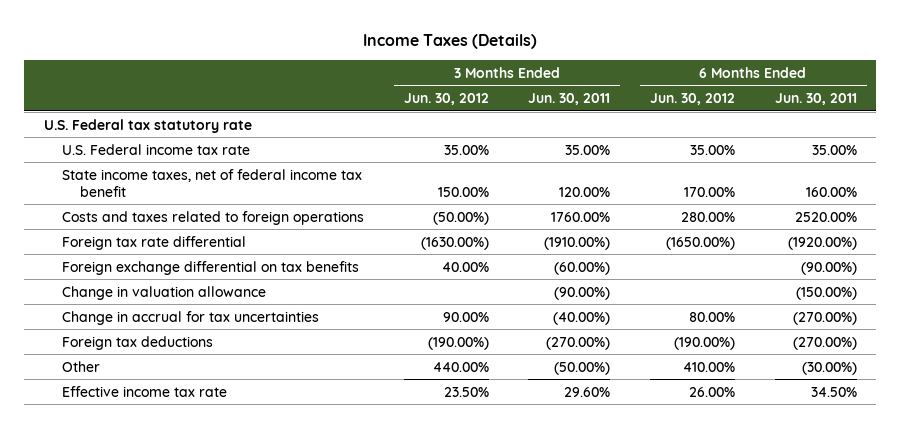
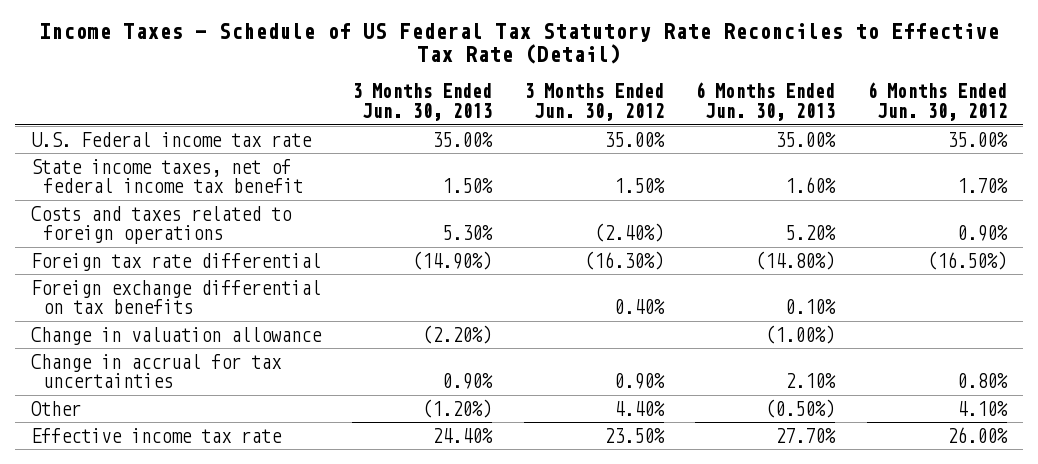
- Income Taxes (Details)
+ Income Taxes - Schedule of US Federal Tax Statutory Rate Reconciles to Effective Tax Rate (Detail)
- | 3 Months Ended Jun. 30, 2012 | 3 Months Ended Jun. 30, 2011 | 6 Months Ended Jun. 30, 2012 | 6 Months Ended Jun. 30, 2011
+ | 3 Months Ended Jun. 30, 2013 | 3 Months Ended Jun. 30, 2012 | 6 Months Ended Jun. 30, 2013 | 6 Months Ended Jun. 30, 2012
- U.S. Federal tax statutory rate
- State income taxes, net of federal income tax benefit | 150.00% | 120.00% | 170.00% | 160.00%
- Costs and taxes related to foreign operations | (50.00%) | 1760.00% | 280.00% | 2520.00%
- Foreign tax rate differential | (1630.00%) | (1910.00%) | (1650.00%) | (1920.00%)
- Foreign exchange differential on tax benefits | 40.00% | (60.00%) | | (90.00%)
+ State income taxes, net of federal income tax benefit | 1.50% | 1.50% | 1.60% | 1.70%
+ Costs and taxes related to foreign operations | 5.30% | (2.40%) | 5.20% | 0.90%
+ Foreign tax rate differential | (14.90%) | (16.30%) | (14.80%) | (16.50%)
+ Foreign exchange differential on tax benefits | | 0.40% | 0.10% |
- Change in accrual for tax uncertainties | 90.00% | (40.00%) | 80.00% | (270.00%)
- Foreign tax deductions | (190.00%) | (270.00%) | (190.00%) | (270.00%)
- Other | 440.00% | (50.00%) | 410.00% | (30.00%)
+ Change in accrual for tax uncertainties | 0.90% | 0.90% | 2.10% | 0.80%
+ Other | (1.20%) | 4.40% | (0.50%) | 4.10%

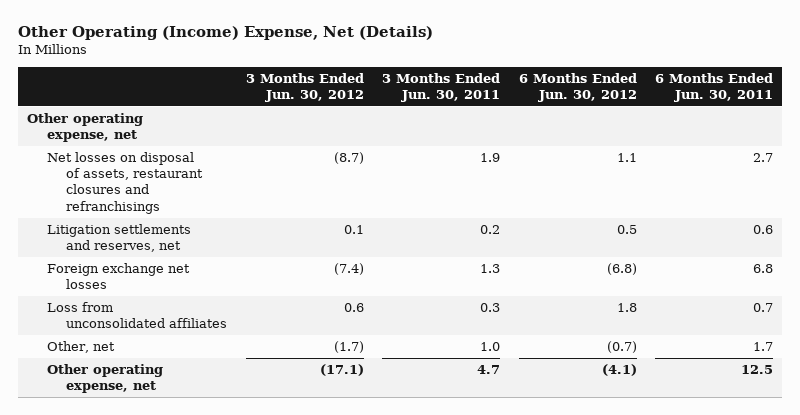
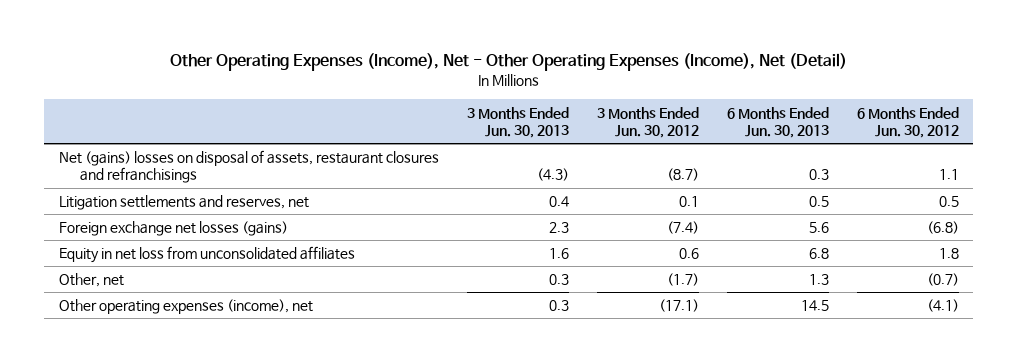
- Other Operating (Income) Expense, Net (Details)
+ Other Operating Expenses (Income), Net - Other Operating Expenses (Income), Net (Detail)
- | 3 Months Ended Jun. 30, 2012 | 3 Months Ended Jun. 30, 2011 | 6 Months Ended Jun. 30, 2012 | 6 Months Ended Jun. 30, 2011
+ | 3 Months Ended Jun. 30, 2013 | 3 Months Ended Jun. 30, 2012 | 6 Months Ended Jun. 30, 2013 | 6 Months Ended Jun. 30, 2012
- Other operating expense, net
- Net losses on disposal of assets, restaurant closures and refranchisings | (8.7) | 1.9 | 1.1 | 2.7
+ Net (gains) losses on disposal of assets, restaurant closures and refranchisings | (4.3) | (8.7) | 0.3 | 1.1
- Foreign exchange net losses | (7.4) | 1.3 | (6.8) | 6.8
- Loss from unconsolidated affiliates | 0.6 | 0.3 | 1.8 | 0.7
+ Foreign exchange net losses (gains) | 2.3 | (7.4) | 5.6 | (6.8)
+ Equity in net loss from unconsolidated affiliates | 1.6 | 0.6 | 6.8 | 1.8
- Other operating expense, net | (17.1) | 4.7 | (4.1) | 12.5
+ Other operating expenses (income), net | 0.3 | (17.1) | 14.5 | (4.1)

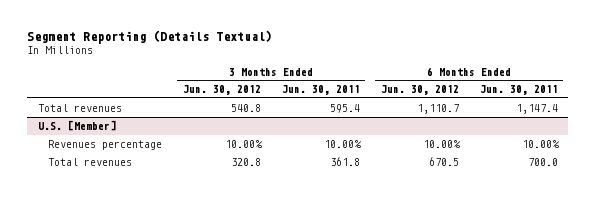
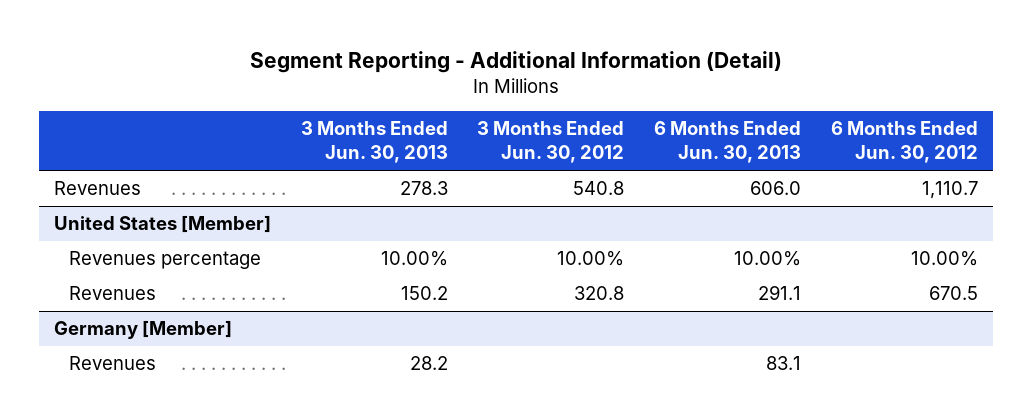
- Segment Reporting (Details Textual)
+ Segment Reporting - Additional Information (Detail)
- | 3 Months Ended Jun. 30, 2012 | 3 Months Ended Jun. 30, 2011 | 6 Months Ended Jun. 30, 2012 | 6 Months Ended Jun. 30, 2011
+ | 3 Months Ended Jun. 30, 2013 | 3 Months Ended Jun. 30, 2012 | 6 Months Ended Jun. 30, 2013 | 6 Months Ended Jun. 30, 2012
- Total revenues | 540.8 | 595.4 | 1,110.7 | 1,147.4
- U.S. [Member]
+ Revenues | 278.3 | 540.8 | 606.0 | 1,110.7
+ United States [Member]
- Total revenues | 320.8 | 361.8 | 670.5 | 700.0
+ Revenues | 150.2 | 320.8 | 291.1 | 670.5
+ Germany [Member]
+ Revenues | 28.2 | | 83.1 |

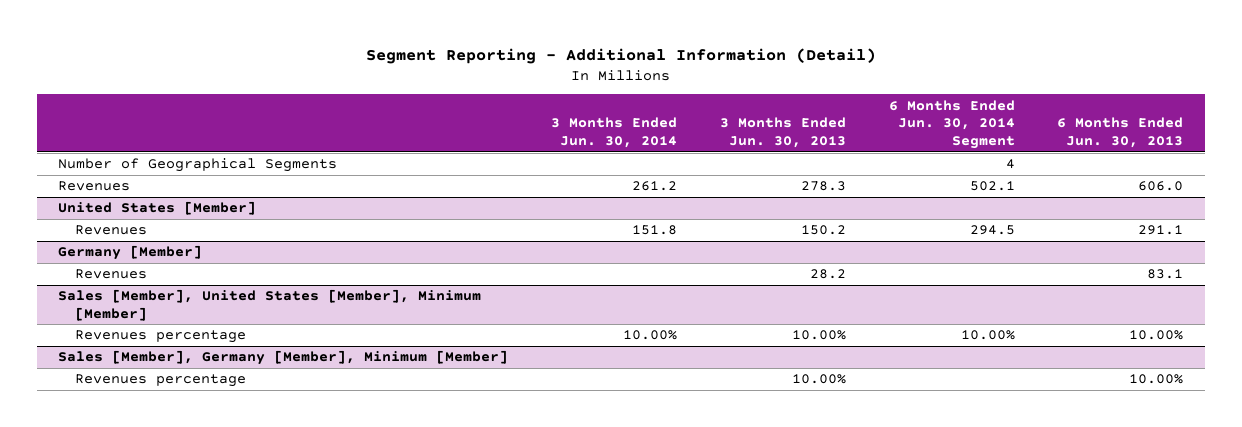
- | 3 Months Ended Jun. 30, 2013 | 3 Months Ended Jun. 30, 2012 | 6 Months Ended Jun. 30, 2013 | 6 Months Ended Jun. 30, 2012
+ | 3 Months Ended Jun. 30, 2014 | 3 Months Ended Jun. 30, 2013 | 6 Months Ended Jun. 30, 2014 Segment | 6 Months Ended Jun. 30, 2013
+ Number of Geographical Segments | | | 4 |
@ United States [Member]
- Revenues percentage | 10.00% | 10.00% | 10.00% | 10.00%
+ Sales [Member], United States [Member], Minimum [Member]
+ Revenues percentage | 10.00% | 10.00% | 10.00% | 10.00%
+ Sales [Member], Germany [Member], Minimum [Member]
+ Revenues percentage | | 10.00% | | 10.00%

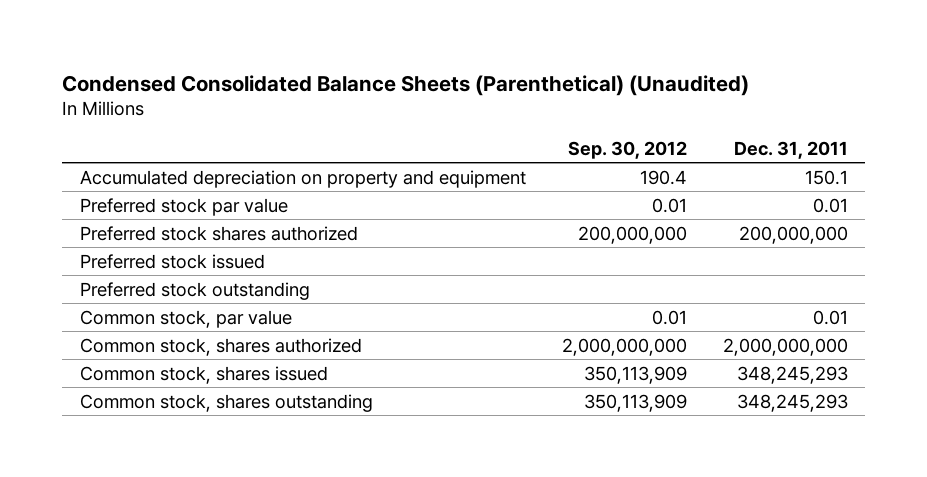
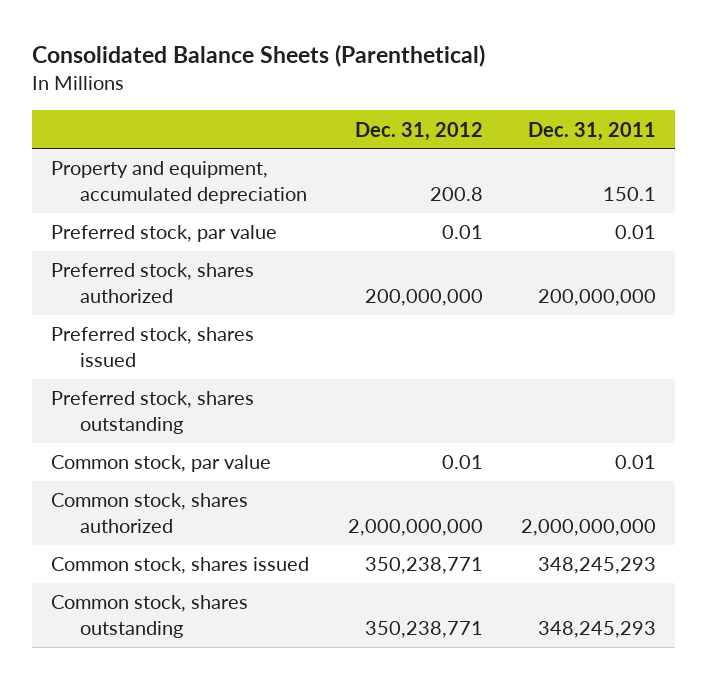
- Condensed Consolidated Balance Sheets (Parenthetical) (Unaudited)
+ Consolidated Balance Sheets (Parenthetical)
- | Sep. 30, 2012 | Dec. 31, 2011
+ | Dec. 31, 2012 | Dec. 31, 2011
- Accumulated depreciation on property and equipment | 190.4 | 150.1
- Preferred stock par value | 0.01 | 0.01
- Preferred stock shares authorized | 200,000,000 | 200,000,000
- Preferred stock issued
- Preferred stock outstanding
+ Property and equipment, accumulated depreciation | 200.8 | 150.1
+ Preferred stock, par value | 0.01 | 0.01
+ Preferred stock, shares authorized | 200,000,000 | 200,000,000
+ Preferred stock, shares issued
+ Preferred stock, shares outstanding

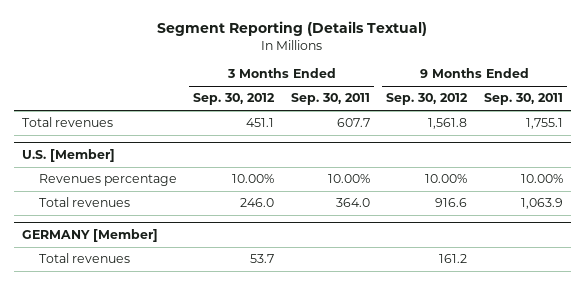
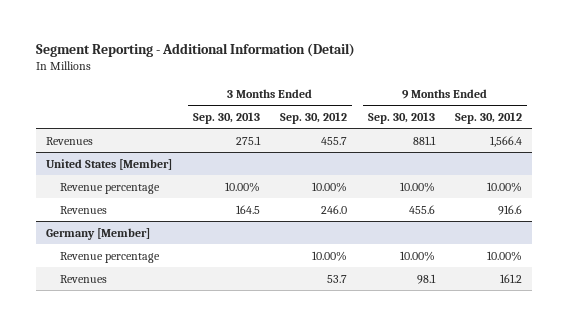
- Segment Reporting (Details Textual)
+ Segment Reporting - Additional Information (Detail)
- | 3 Months Ended Sep. 30, 2012 | 3 Months Ended Sep. 30, 2011 | 9 Months Ended Sep. 30, 2012 | 9 Months Ended Sep. 30, 2011
+ | 3 Months Ended Sep. 30, 2013 | 3 Months Ended Sep. 30, 2012 | 9 Months Ended Sep. 30, 2013 | 9 Months Ended Sep. 30, 2012
- Total revenues | 451.1 | 607.7 | 1,561.8 | 1,755.1
- U.S. [Member]
- Revenues percentage | 10.00% | 10.00% | 10.00% | 10.00%
- Total revenues | 246.0 | 364.0 | 916.6 | 1,063.9
- GERMANY [Member]
- Total revenues | 53.7 | | 161.2 |
+ Revenues | 275.1 | 455.7 | 881.1 | 1,566.4
+ United States [Member]
+ Revenue percentage | 10.00% | 10.00% | 10.00% | 10.00%
+ Revenues | 164.5 | 246.0 | 455.6 | 916.6
+ Germany [Member]
+ Revenue percentage | | 10.00% | 10.00% | 10.00%
+ Revenues | | 53.7 | 98.1 | 161.2

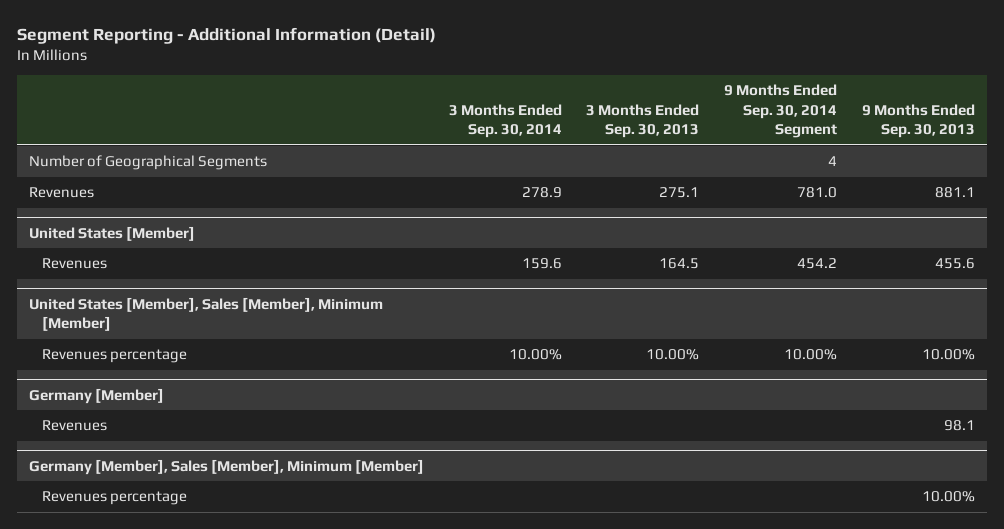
- | 3 Months Ended Sep. 30, 2013 | 3 Months Ended Sep. 30, 2012 | 9 Months Ended Sep. 30, 2013 | 9 Months Ended Sep. 30, 2012
+ | 3 Months Ended Sep. 30, 2014 | 3 Months Ended Sep. 30, 2013 | 9 Months Ended Sep. 30, 2014 Segment | 9 Months Ended Sep. 30, 2013
+ Number of Geographical Segments | | | 4 |
@ United States [Member]
- Revenue percentage | 10.00% | 10.00% | 10.00% | 10.00%
+ United States [Member], Sales [Member], Minimum [Member]
+ Revenues percentage | 10.00% | 10.00% | 10.00% | 10.00%
@ Germany [Member]
- Revenue percentage | | 10.00% | 10.00% | 10.00%
+ Germany [Member], Sales [Member], Minimum [Member]
+ Revenues percentage | | | | 10.00%

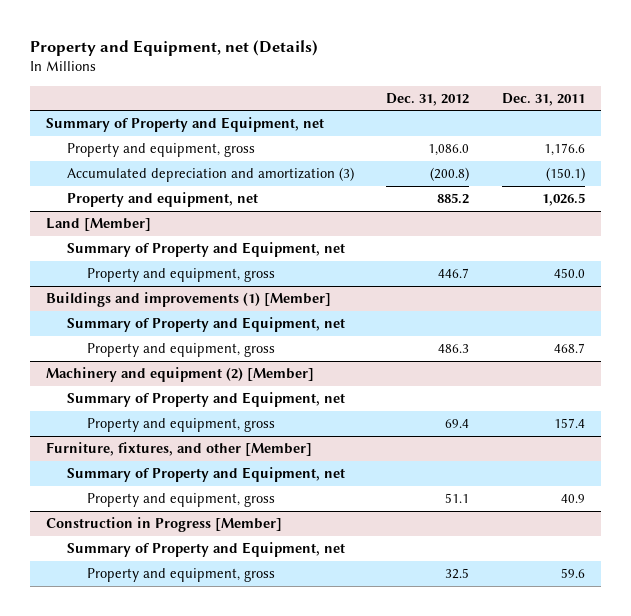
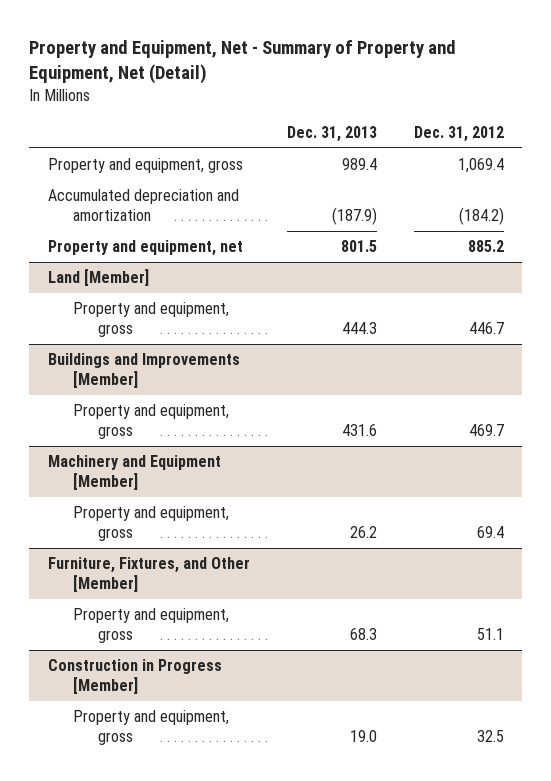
- Property and Equipment, net (Details)
+ Property and Equipment, Net - Summary of Property and Equipment, Net (Detail)
- | Dec. 31, 2012 | Dec. 31, 2011
+ | Dec. 31, 2013 | Dec. 31, 2012
- Summary of Property and Equipment, net
- Property and equipment, gross | 1,086.0 | 1,176.6
- Accumulated depreciation and amortization (3) | (200.8) | (150.1)
+ Property and equipment, gross | 989.4 | 1,069.4
+ Accumulated depreciation and amortization | (187.9) | (184.2)
@ Land [Member]
- Summary of Property and Equipment, net
- Buildings and improvements (1) [Member]
- Summary of Property and Equipment, net
- Property and equipment, gross | 486.3 | 468.7
- Machinery and equipment (2) [Member]
- Summary of Property and Equipment, net
+ Buildings and Improvements [Member]
+ Property and equipment, gross | 431.6 | 469.7
+ Machinery and Equipment [Member]
- Furniture, fixtures, and other [Member]
- Summary of Property and Equipment, net
+ Furniture, Fixtures, and Other [Member]
@ Construction in Progress [Member]
- Summary of Property and Equipment, net

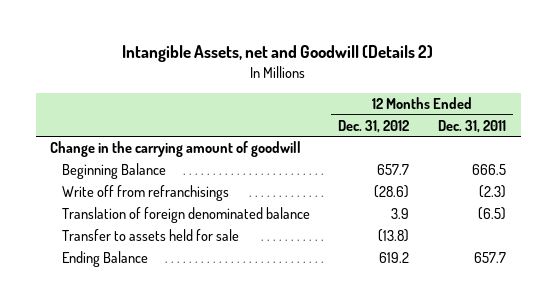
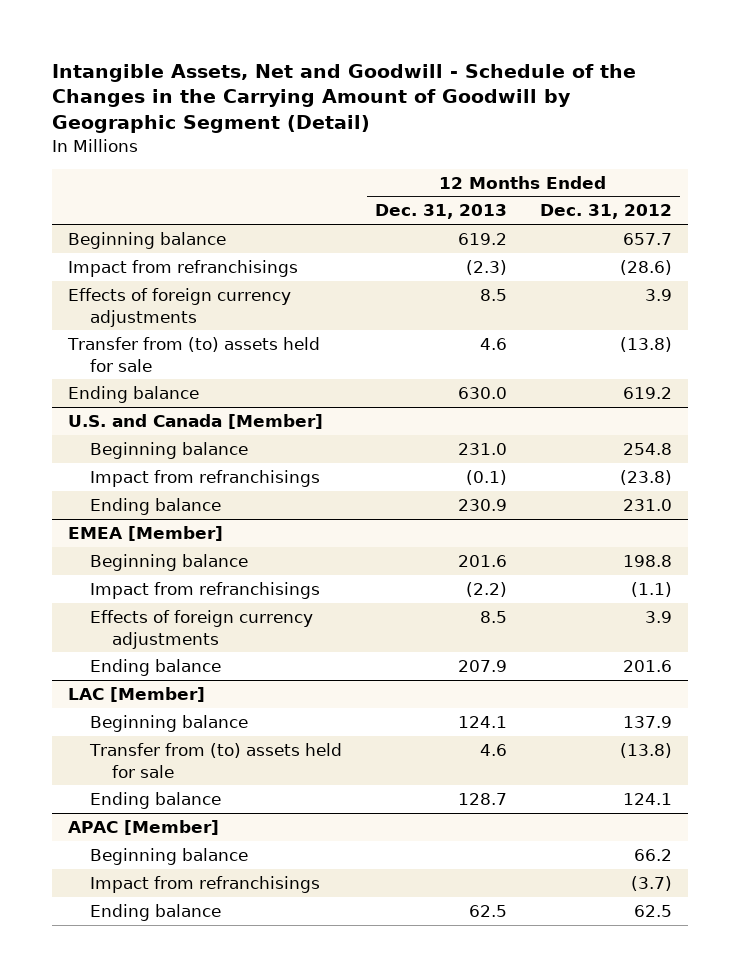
- Intangible Assets, net and Goodwill (Details 2)
+ Intangible Assets, Net and Goodwill - Schedule of the Changes in the Carrying Amount of Goodwill by Geographic Segment (Detail)
- | 12 Months Ended Dec. 31, 2012 | 12 Months Ended Dec. 31, 2011
+ | 12 Months Ended Dec. 31, 2013 | 12 Months Ended Dec. 31, 2012
- Change in the carrying amount of goodwill
- Beginning Balance | 657.7 | 666.5
- Write off from refranchisings | (28.6) | (2.3)
- Translation of foreign denominated balance | 3.9 | (6.5)
- Transfer to assets held for sale | (13.8) |
- Ending Balance | 619.2 | 657.7
+ Beginning balance | 619.2 | 657.7
+ Impact from refranchisings | (2.3) | (28.6)
+ Effects of foreign currency adjustments | 8.5 | 3.9
+ Transfer from (to) assets held for sale | 4.6 | (13.8)
+ Ending balance | 630.0 | 619.2
+ U.S. and Canada [Member]
+ Beginning balance | 231.0 | 254.8
+ Impact from refranchisings | (0.1) | (23.8)
+ Ending balance | 230.9 | 231.0
+ EMEA [Member]
+ Beginning balance | 201.6 | 198.8
+ Impact from refranchisings | (2.2) | (1.1)
+ Effects of foreign currency adjustments | 8.5 | 3.9
+ Ending balance | 207.9 | 201.6
+ LAC [Member]
+ Beginning balance | 124.1 | 137.9
+ Transfer from (to) assets held for sale | 4.6 | (13.8)
+ Ending balance | 128.7 | 124.1
+ APAC [Member]
+ Beginning balance | | 66.2
+ Impact from refranchisings | | (3.7)
+ Ending balance | 62.5 | 62.5

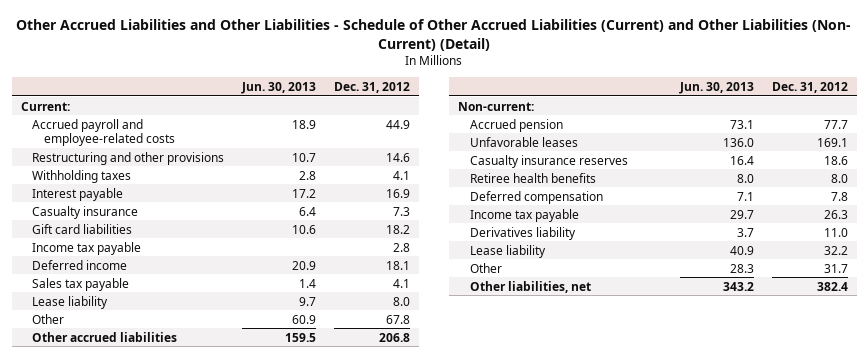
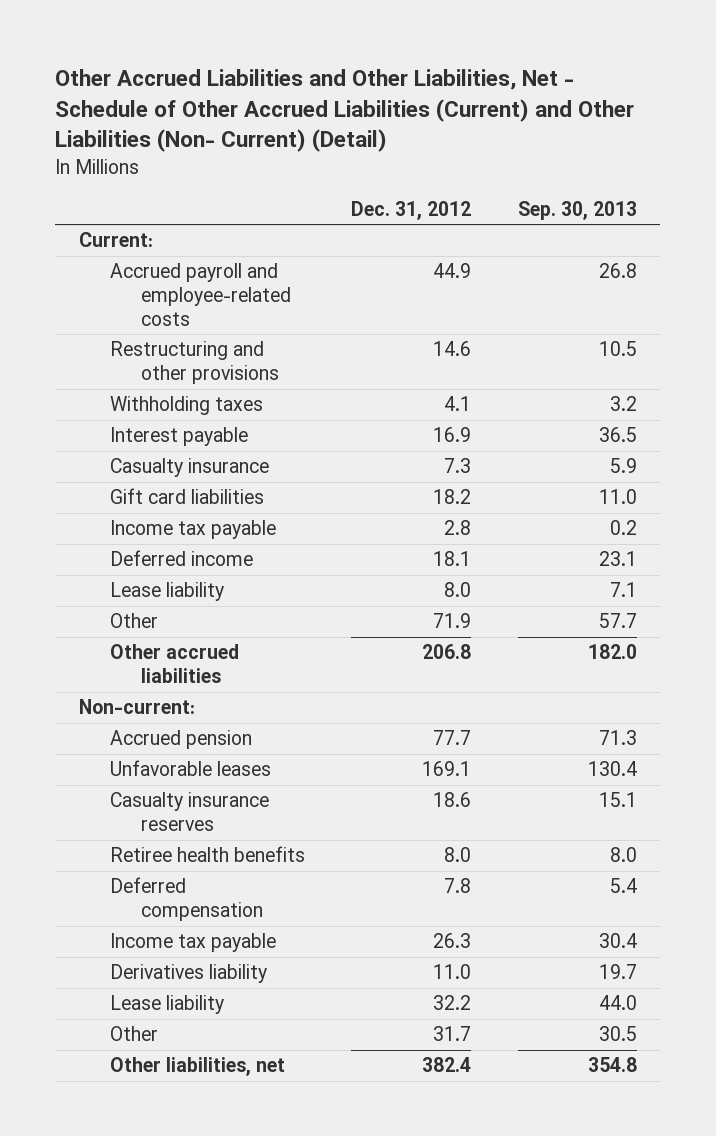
- Other Accrued Liabilities and Other Liabilities - Schedule of Other Accrued Liabilities (Current) and Other Liabilities (Non- Current) (Detail)
+ Other Accrued Liabilities and Other Liabilities, Net - Schedule of Other Accrued Liabilities (Current) and Other Liabilities (Non- Current) (Detail)
- | Jun. 30, 2013 | Dec. 31, 2012
+ | Dec. 31, 2012 | Sep. 30, 2013
- Sales tax payable | 1.4 | 4.1
- Other | 60.9 | 67.8
+ Other | 71.9 | 57.7

